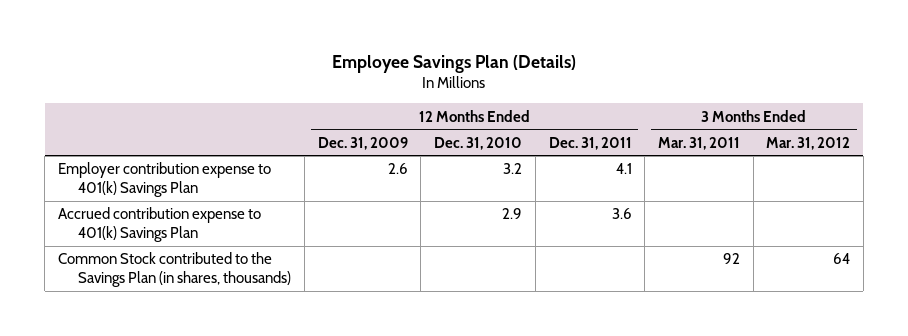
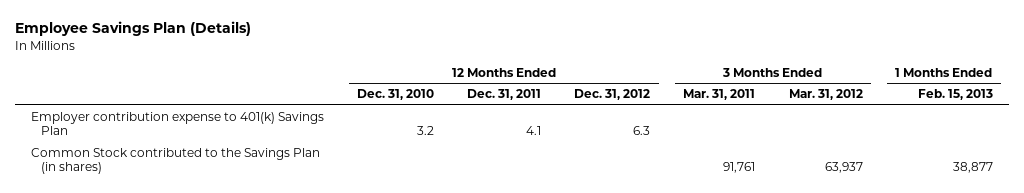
- | 12 Months Ended Dec. 31, 2009 | 12 Months Ended Dec. 31, 2010 | 12 Months Ended Dec. 31, 2011 | 3 Months Ended Mar. 31, 2011 | 3 Months Ended Mar. 31, 2012
+ | 12 Months Ended Dec. 31, 2010 | 12 Months Ended Dec. 31, 2011 | 12 Months Ended Dec. 31, 2012 | 3 Months Ended Mar. 31, 2011 | 3 Months Ended Mar. 31, 2012 | 1 Months Ended Feb. 15, 2013
- Accrued contribution expense to 401(k) Savings Plan | | 2.9 | 3.6 | |
- Common Stock contributed to the Savings Plan (in shares, thousands) | | | | 92 | 64
+ Common Stock contributed to the Savings Plan (in shares) | | | | 91,761 | 63,937 | 38,877

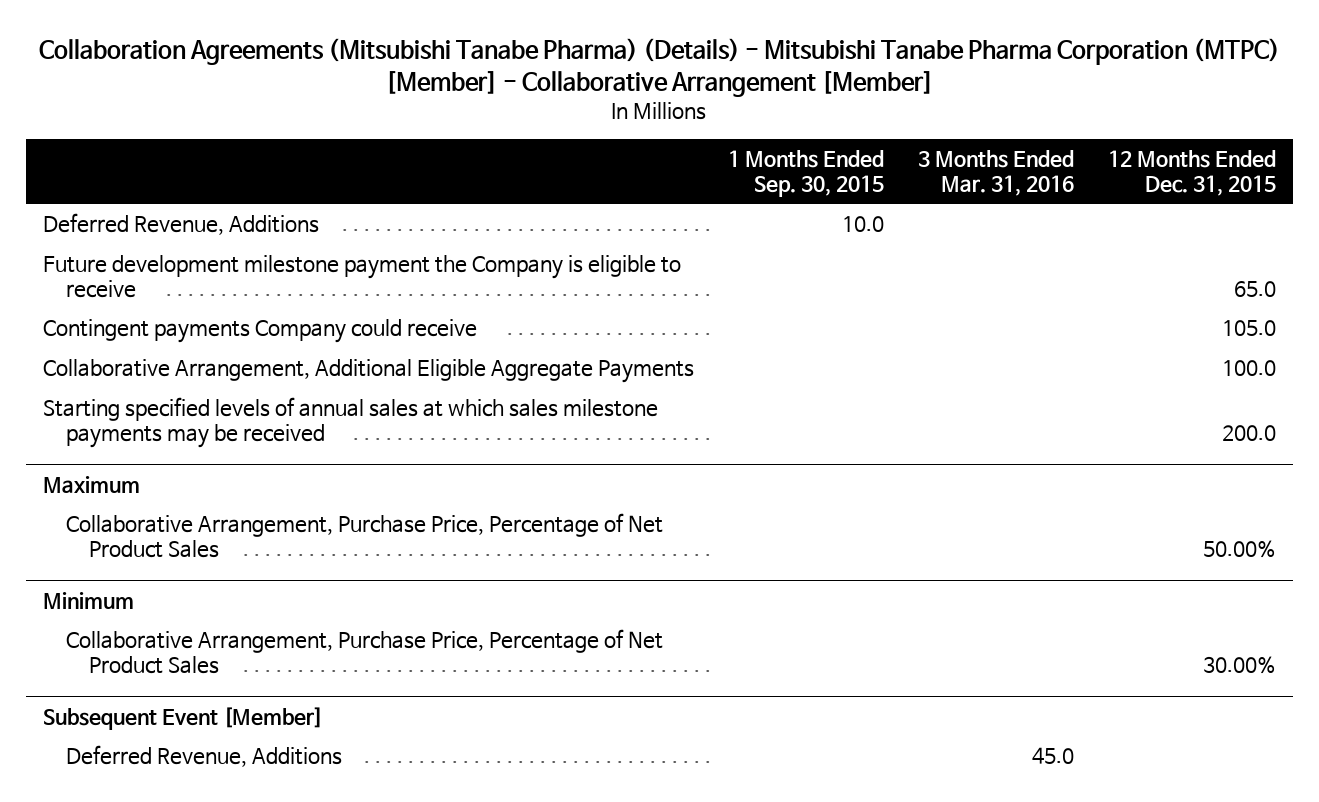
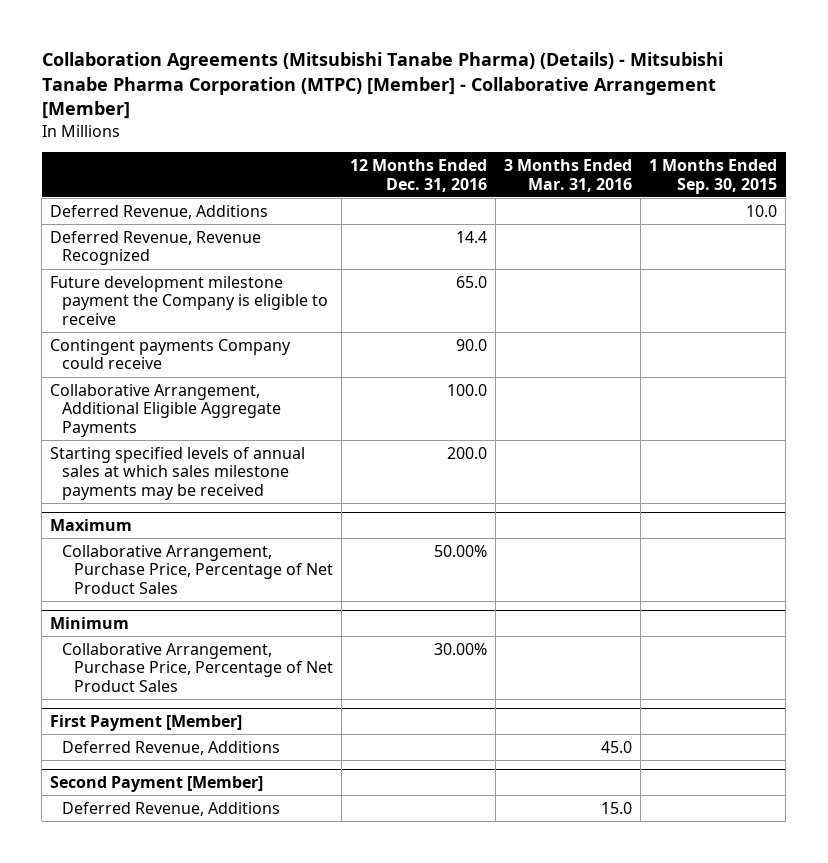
- | 1 Months Ended Sep. 30, 2015 | 3 Months Ended Mar. 31, 2016 | 12 Months Ended Dec. 31, 2015
+ | 12 Months Ended Dec. 31, 2016 | 3 Months Ended Mar. 31, 2016 | 1 Months Ended Sep. 30, 2015
+ Deferred Revenue, Revenue Recognized | 14.4 | |
- Subsequent Event [Member]
+ First Payment [Member]
+ Second Payment [Member]
+ Deferred Revenue, Additions | | 15.0 |

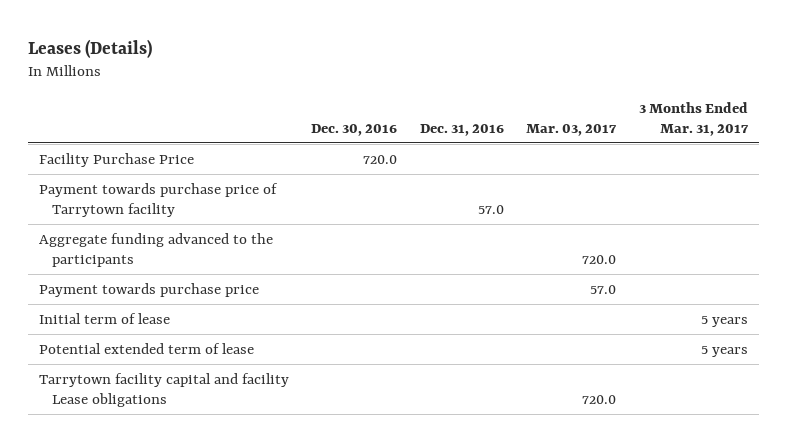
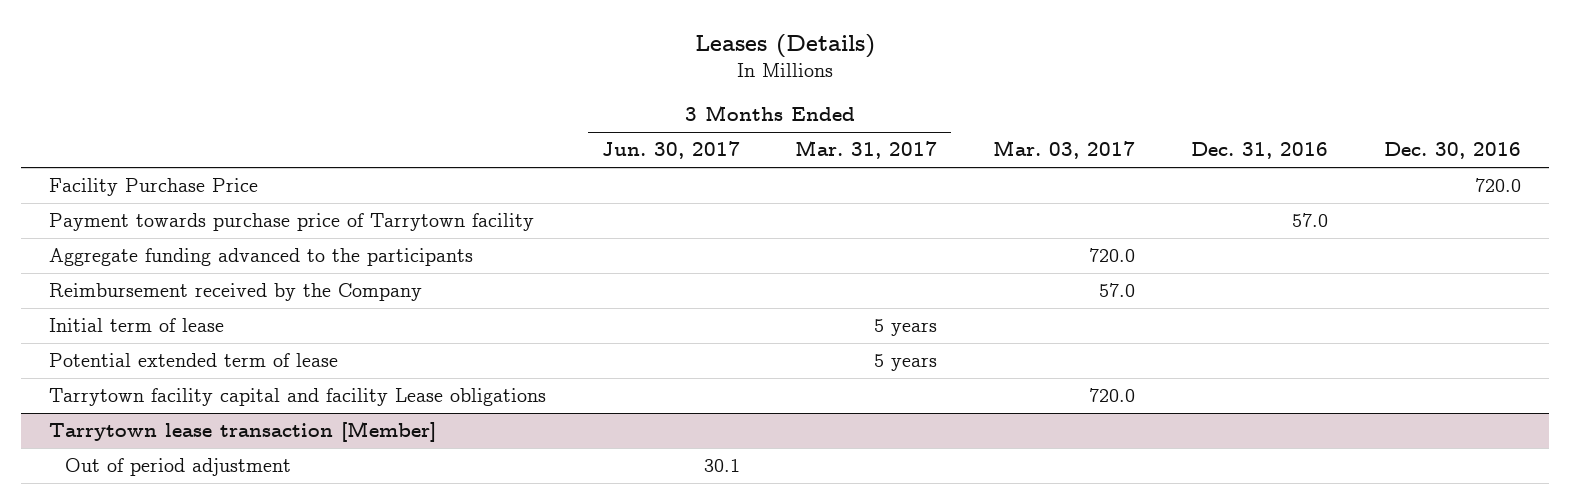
- | Dec. 30, 2016 | Dec. 31, 2016 | Mar. 03, 2017 | 3 Months Ended Mar. 31, 2017
+ | 3 Months Ended Jun. 30, 2017 | 3 Months Ended Mar. 31, 2017 | Mar. 03, 2017 | Dec. 31, 2016 | Dec. 30, 2016
- Payment towards purchase price | | | 57.0 |
+ Reimbursement received by the Company | | | 57.0 | |
+ Tarrytown lease transaction [Member]
+ Out of period adjustment | 30.1 | | | |

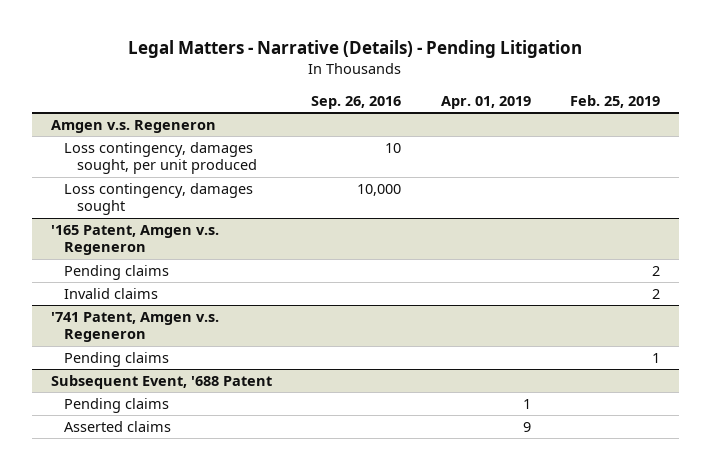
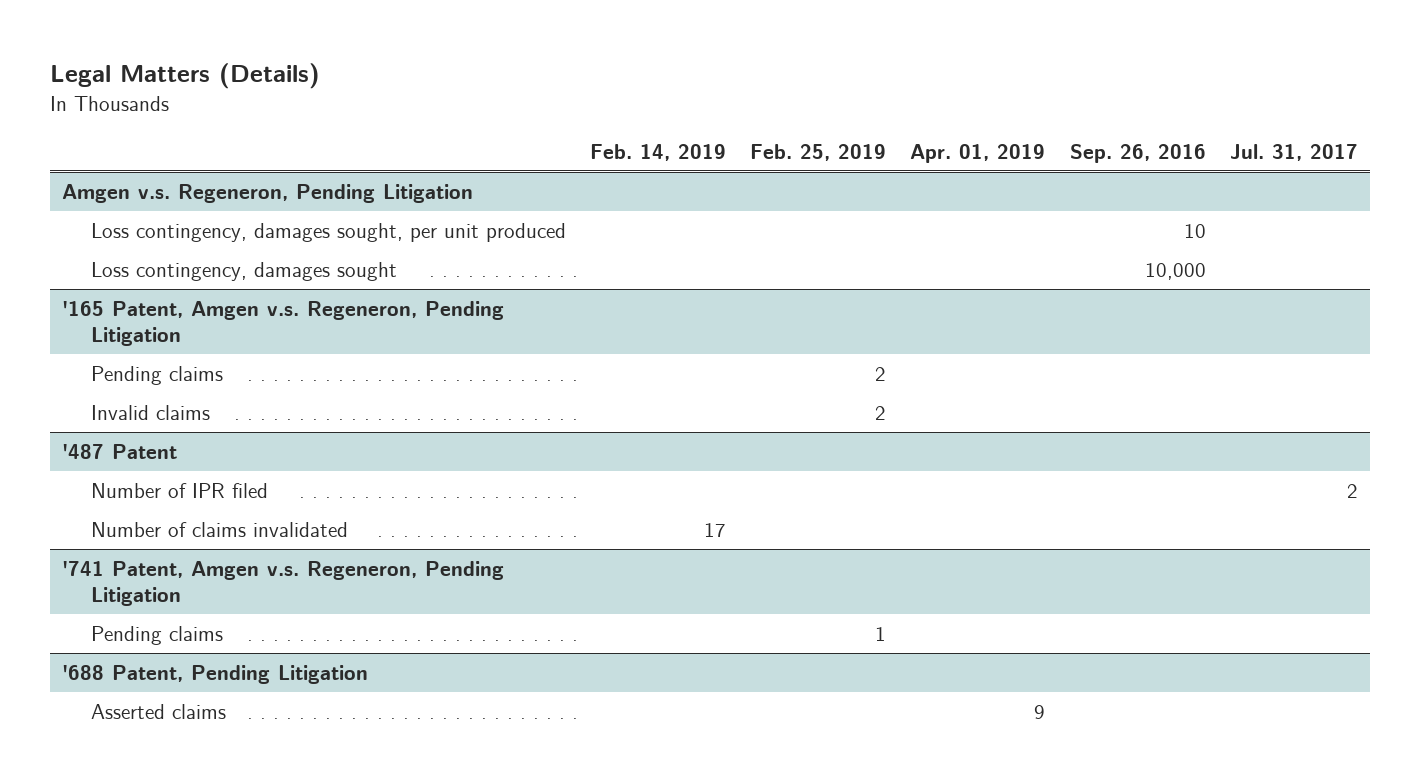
- Legal Matters - Narrative (Details) - Pending Litigation
+ Legal Matters (Details)
- | Sep. 26, 2016 | Apr. 01, 2019 | Feb. 25, 2019
+ | Feb. 14, 2019 | Feb. 25, 2019 | Apr. 01, 2019 | Sep. 26, 2016 | Jul. 31, 2017
- Amgen v.s. Regeneron
+ Amgen v.s. Regeneron, Pending Litigation
- '165 Patent, Amgen v.s. Regeneron
+ '165 Patent, Amgen v.s. Regeneron, Pending Litigation
- '741 Patent, Amgen v.s. Regeneron
+ '487 Patent
+ Number of IPR filed | | | | | 2
+ Number of claims invalidated | 17 | | | |
+ '741 Patent, Amgen v.s. Regeneron, Pending Litigation
- Subsequent Event, '688 Patent
- Pending claims | | 1 |
+ '688 Patent, Pending Litigation

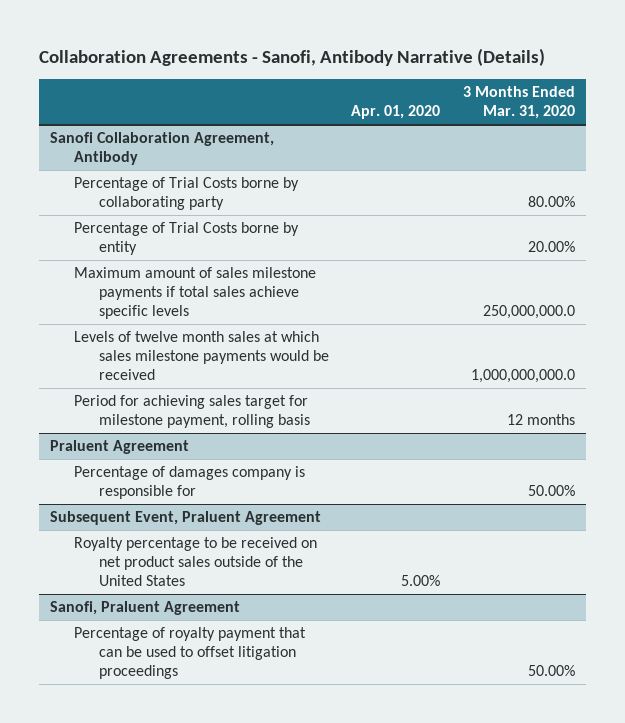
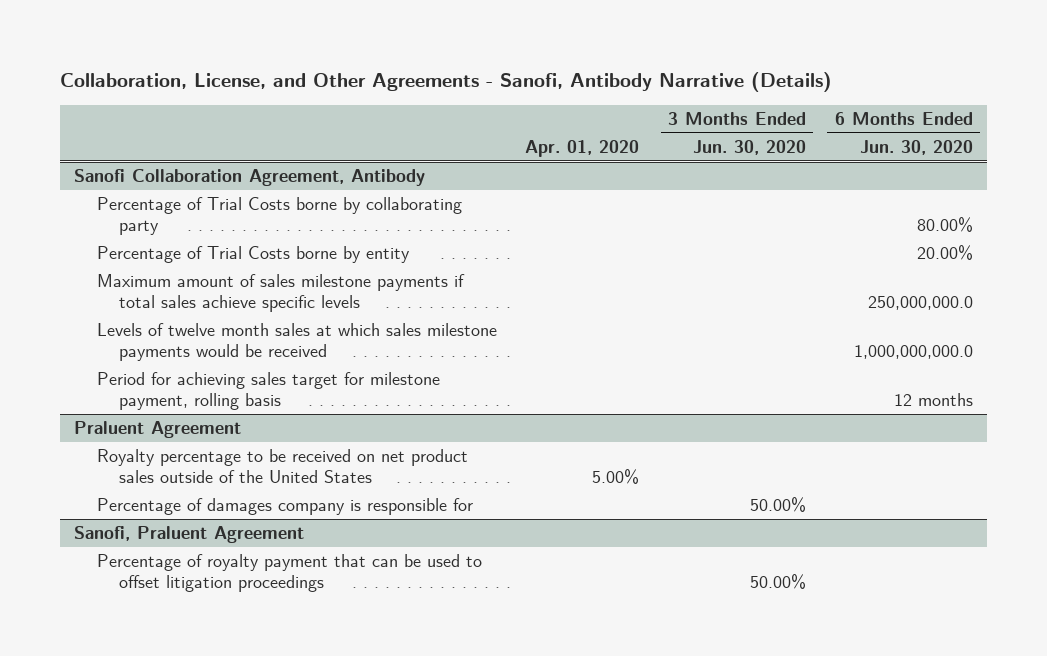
- Collaboration Agreements - Sanofi, Antibody Narrative (Details)
+ Collaboration, License, and Other Agreements - Sanofi, Antibody Narrative (Details)
- | Apr. 01, 2020 | 3 Months Ended Mar. 31, 2020
+ | Apr. 01, 2020 | 3 Months Ended Jun. 30, 2020 | 6 Months Ended Jun. 30, 2020
@ Praluent Agreement
+ Royalty percentage to be received on net product sales outside of the United States | 5.00% | |
- Subsequent Event, Praluent Agreement
- Royalty percentage to be received on net product sales outside of the United States | 5.00% |

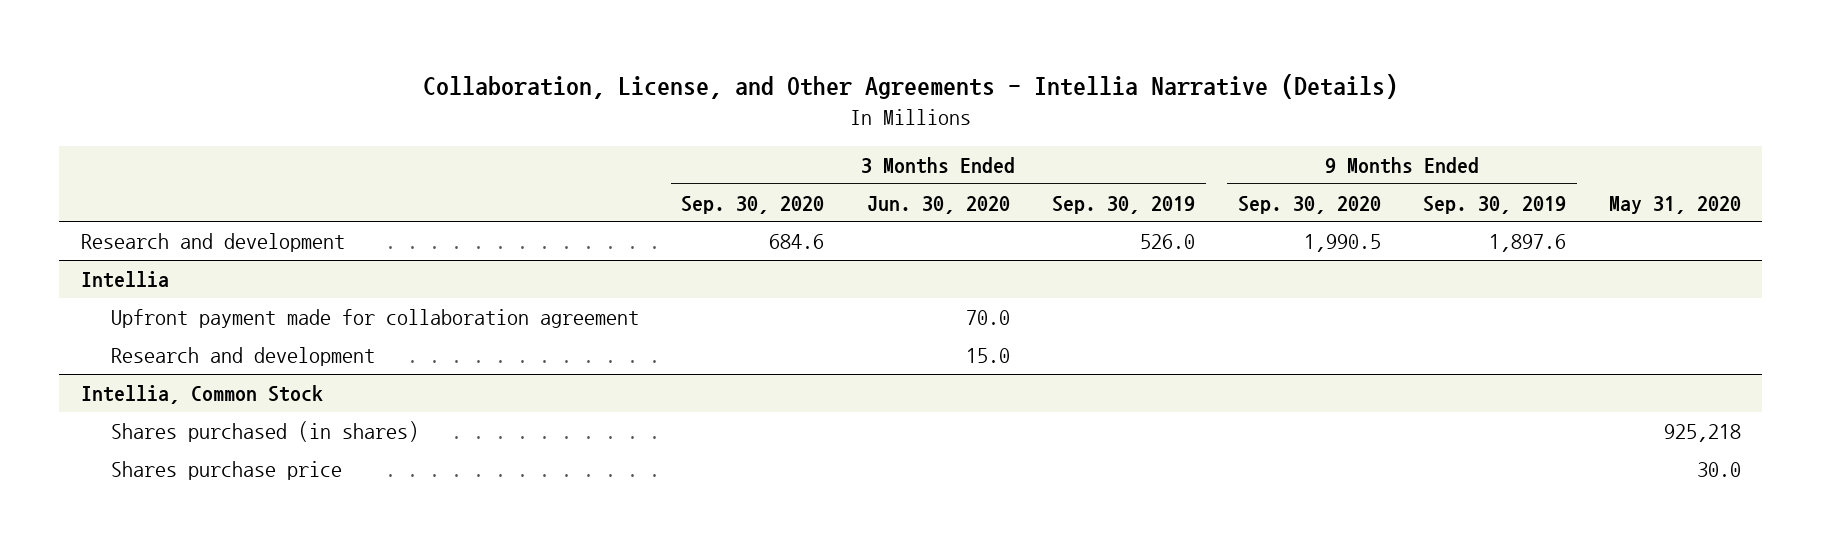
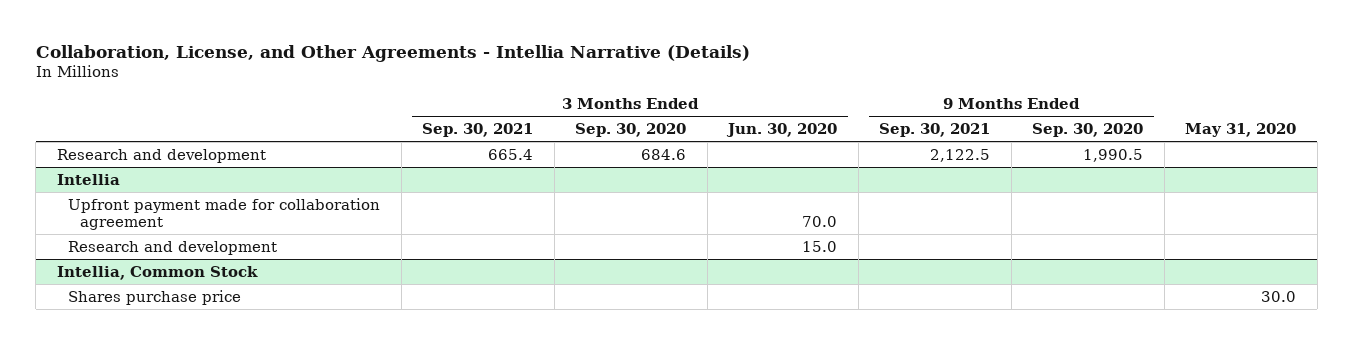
- | 3 Months Ended Sep. 30, 2020 | 3 Months Ended Jun. 30, 2020 | 3 Months Ended Sep. 30, 2019 | 9 Months Ended Sep. 30, 2020 | 9 Months Ended Sep. 30, 2019 | May 31, 2020
+ | 3 Months Ended Sep. 30, 2021 | 3 Months Ended Sep. 30, 2020 | 3 Months Ended Jun. 30, 2020 | 9 Months Ended Sep. 30, 2021 | 9 Months Ended Sep. 30, 2020 | May 31, 2020
@ Intellia, Common Stock
- Shares purchased (in shares) | | | | | | 925,218

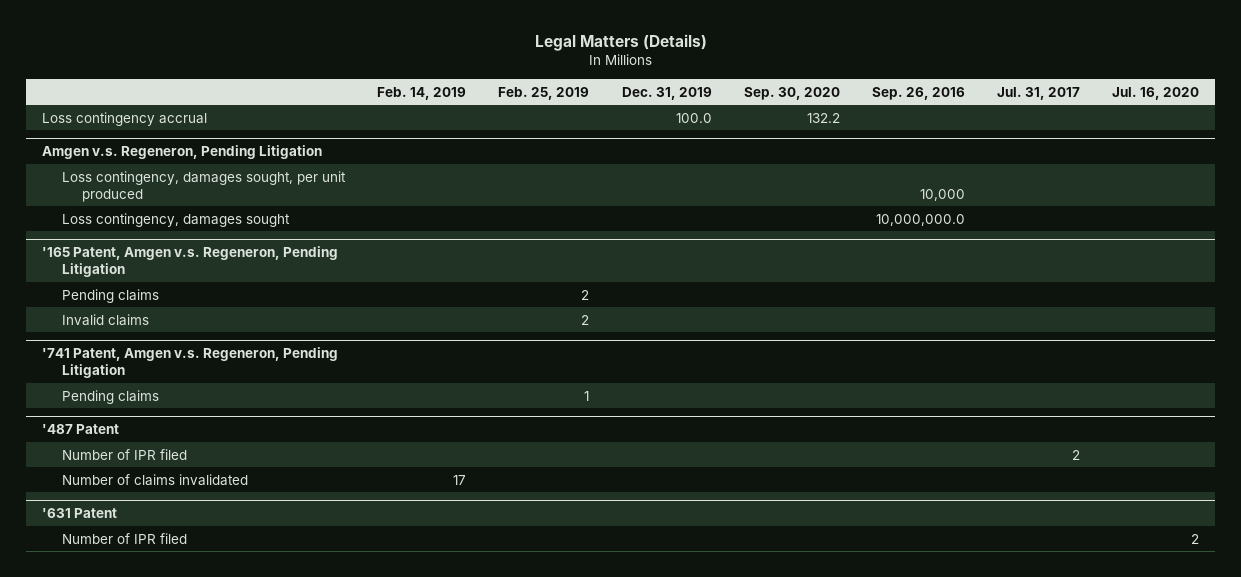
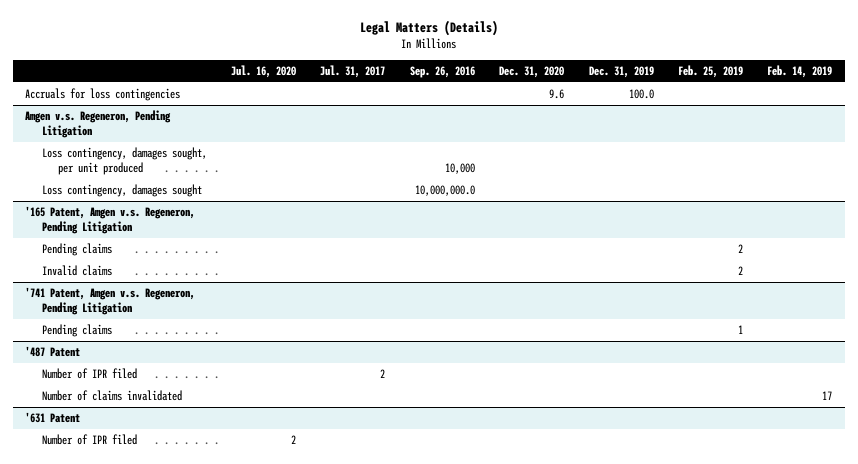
- | Feb. 14, 2019 | Feb. 25, 2019 | Dec. 31, 2019 | Sep. 30, 2020 | Sep. 26, 2016 | Jul. 31, 2017 | Jul. 16, 2020
+ | Jul. 16, 2020 | Jul. 31, 2017 | Sep. 26, 2016 | Dec. 31, 2020 | Dec. 31, 2019 | Feb. 25, 2019 | Feb. 14, 2019
- Loss contingency accrual | | | 100.0 | 132.2 | | |
+ Accruals for loss contingencies | | | | 9.6 | 100.0 | |

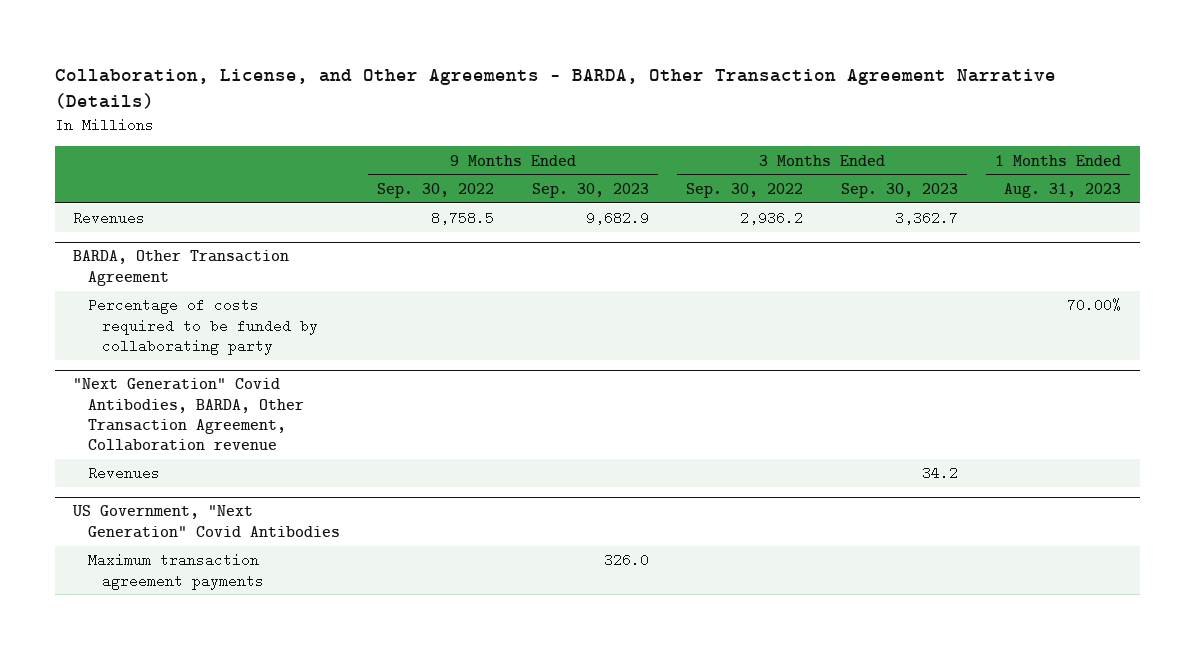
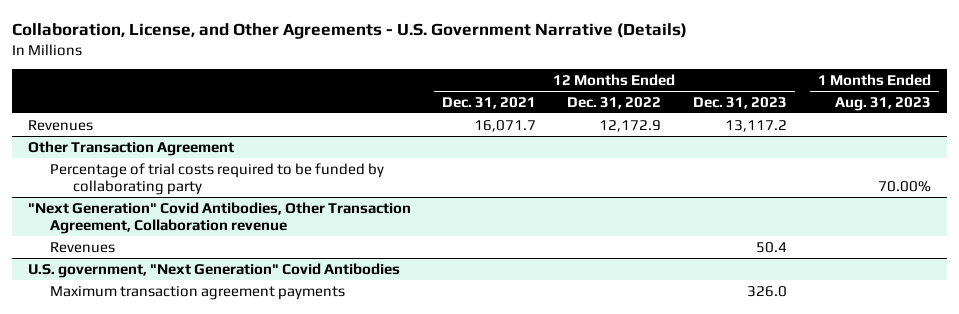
- Collaboration, License, and Other Agreements - BARDA, Other Transaction Agreement Narrative (Details)
+ Collaboration, License, and Other Agreements - U.S. Government Narrative (Details)
- | 9 Months Ended Sep. 30, 2022 | 9 Months Ended Sep. 30, 2023 | 3 Months Ended Sep. 30, 2022 | 3 Months Ended Sep. 30, 2023 | 1 Months Ended Aug. 31, 2023
+ | 12 Months Ended Dec. 31, 2021 | 12 Months Ended Dec. 31, 2022 | 12 Months Ended Dec. 31, 2023 | 1 Months Ended Aug. 31, 2023
- BARDA, Other Transaction Agreement
- Percentage of costs required to be funded by collaborating party | | | | | 70.00%
- "Next Generation" Covid Antibodies, BARDA, Other Transaction Agreement, Collaboration revenue
+ Other Transaction Agreement
+ Percentage of trial costs required to be funded by collaborating party | | | | 70.00%
+ "Next Generation" Covid Antibodies, Other Transaction Agreement, Collaboration revenue
- US Government, "Next Generation" Covid Antibodies
+ U.S. government, "Next Generation" Covid Antibodies

